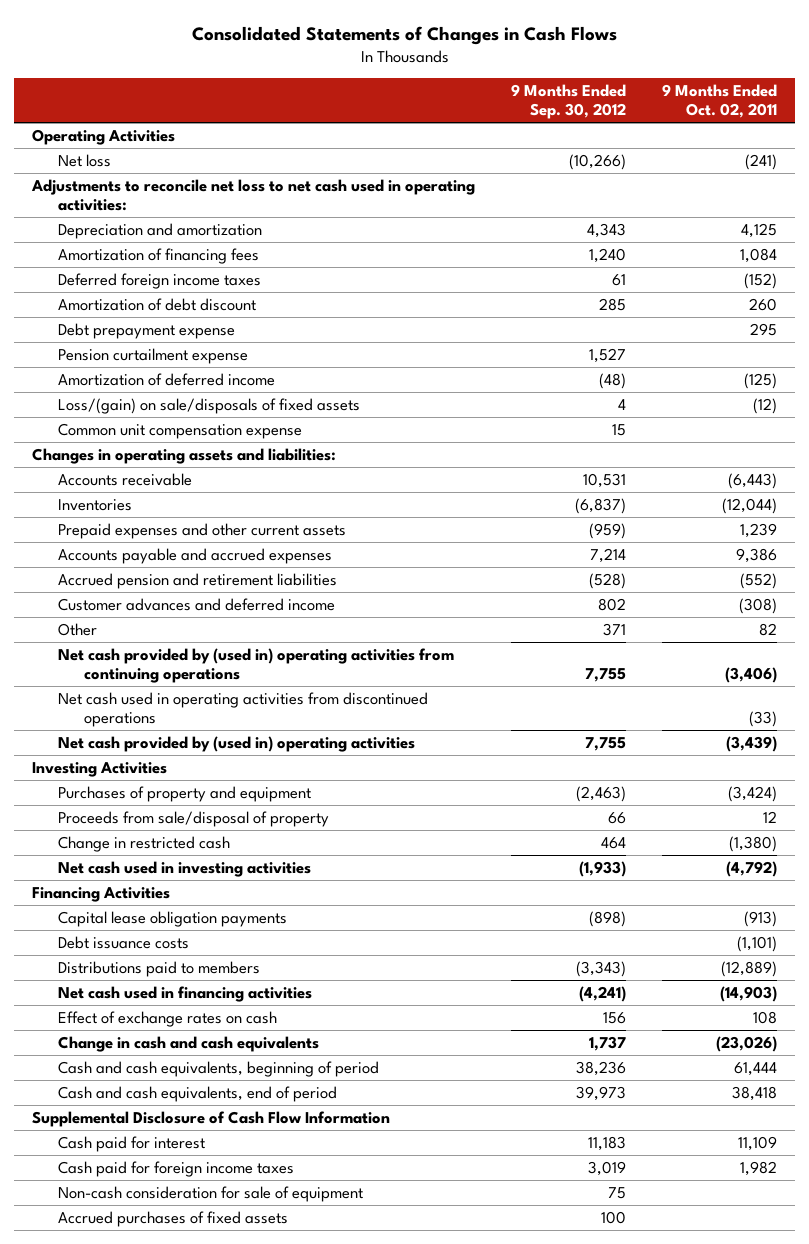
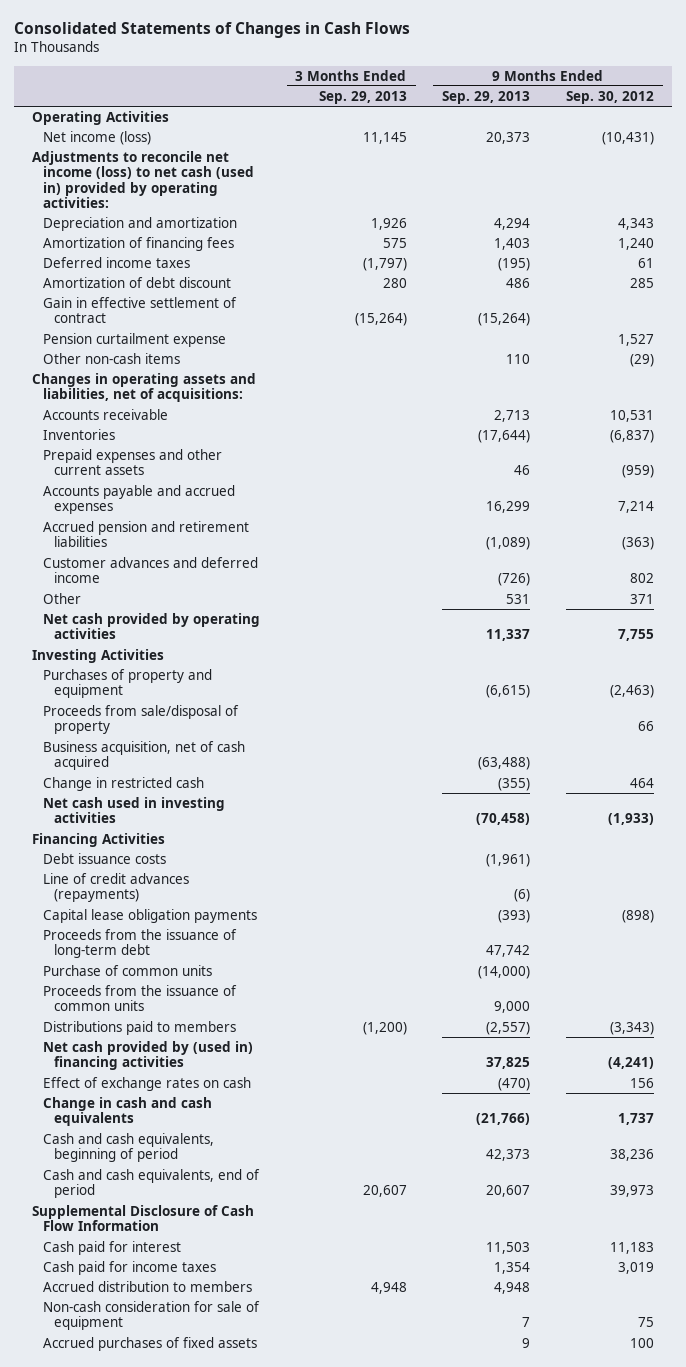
- | 9 Months Ended Sep. 30, 2012 | 9 Months Ended Oct. 02, 2011
+ | 3 Months Ended Sep. 29, 2013 | 9 Months Ended Sep. 29, 2013 | 9 Months Ended Sep. 30, 2012
- Net loss | (10,266) | (241)
- Adjustments to reconcile net loss to net cash used in operating activities:
+ Net income (loss) | 11,145 | 20,373 | (10,431)
+ Adjustments to reconcile net income (loss) to net cash (used in) provided by operating activities:
- Deferred foreign income taxes | 61 | (152)
+ Deferred income taxes | (1,797) | (195) | 61
- Debt prepayment expense | | 295
+ Gain in effective settlement of contract | (15,264) | (15,264) |
- Amortization of deferred income | (48) | (125)
- Loss/(gain) on sale/disposals of fixed assets | 4 | (12)
- Common unit compensation expense | 15 |
- Changes in operating assets and liabilities:
+ Other non-cash items | | 110 | (29)
+ Changes in operating assets and liabilities, net of acquisitions:
- Accrued pension and retirement liabilities | (528) | (552)
+ Accrued pension and retirement liabilities | | (1,089) | (363)
- Net cash provided by (used in) operating activities from continuing operations | 7,755 | (3,406)
- Net cash used in operating activities from discontinued operations | | (33)
- Net cash provided by (used in) operating activities | 7,755 | (3,439)
+ Net cash provided by operating activities | | 11,337 | 7,755
+ Business acquisition, net of cash acquired | | (63,488) |
+ Line of credit advances (repayments) | | (6) |
moved down: Capital lease obligation payments | | (393) | (898)
+ Proceeds from the issuance of long-term debt | | 47,742 |
+ Purchase of common units | | (14,000) |
+ Proceeds from the issuance of common units | | 9,000 |
- Net cash used in financing activities | (4,241) | (14,903)
+ Net cash provided by (used in) financing activities | | 37,825 | (4,241)
- Cash paid for foreign income taxes | 3,019 | 1,982
+ Cash paid for income taxes | | 1,354 | 3,019
+ Accrued distribution to members | 4,948 | 4,948 |

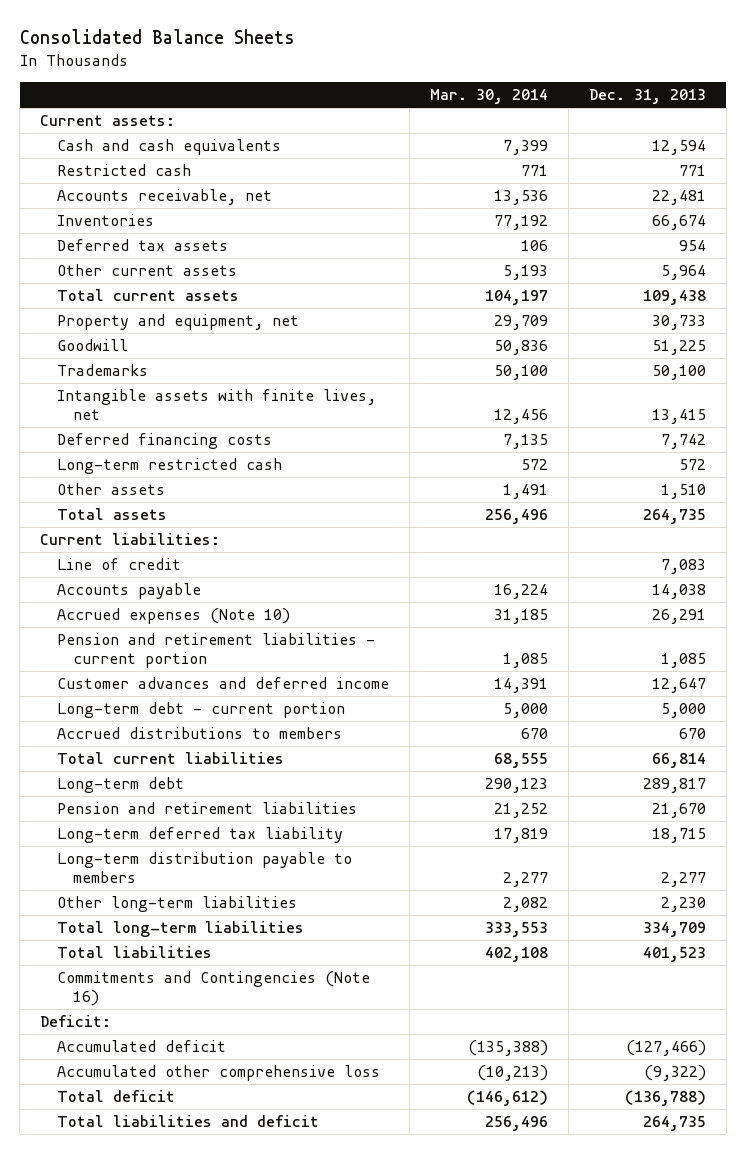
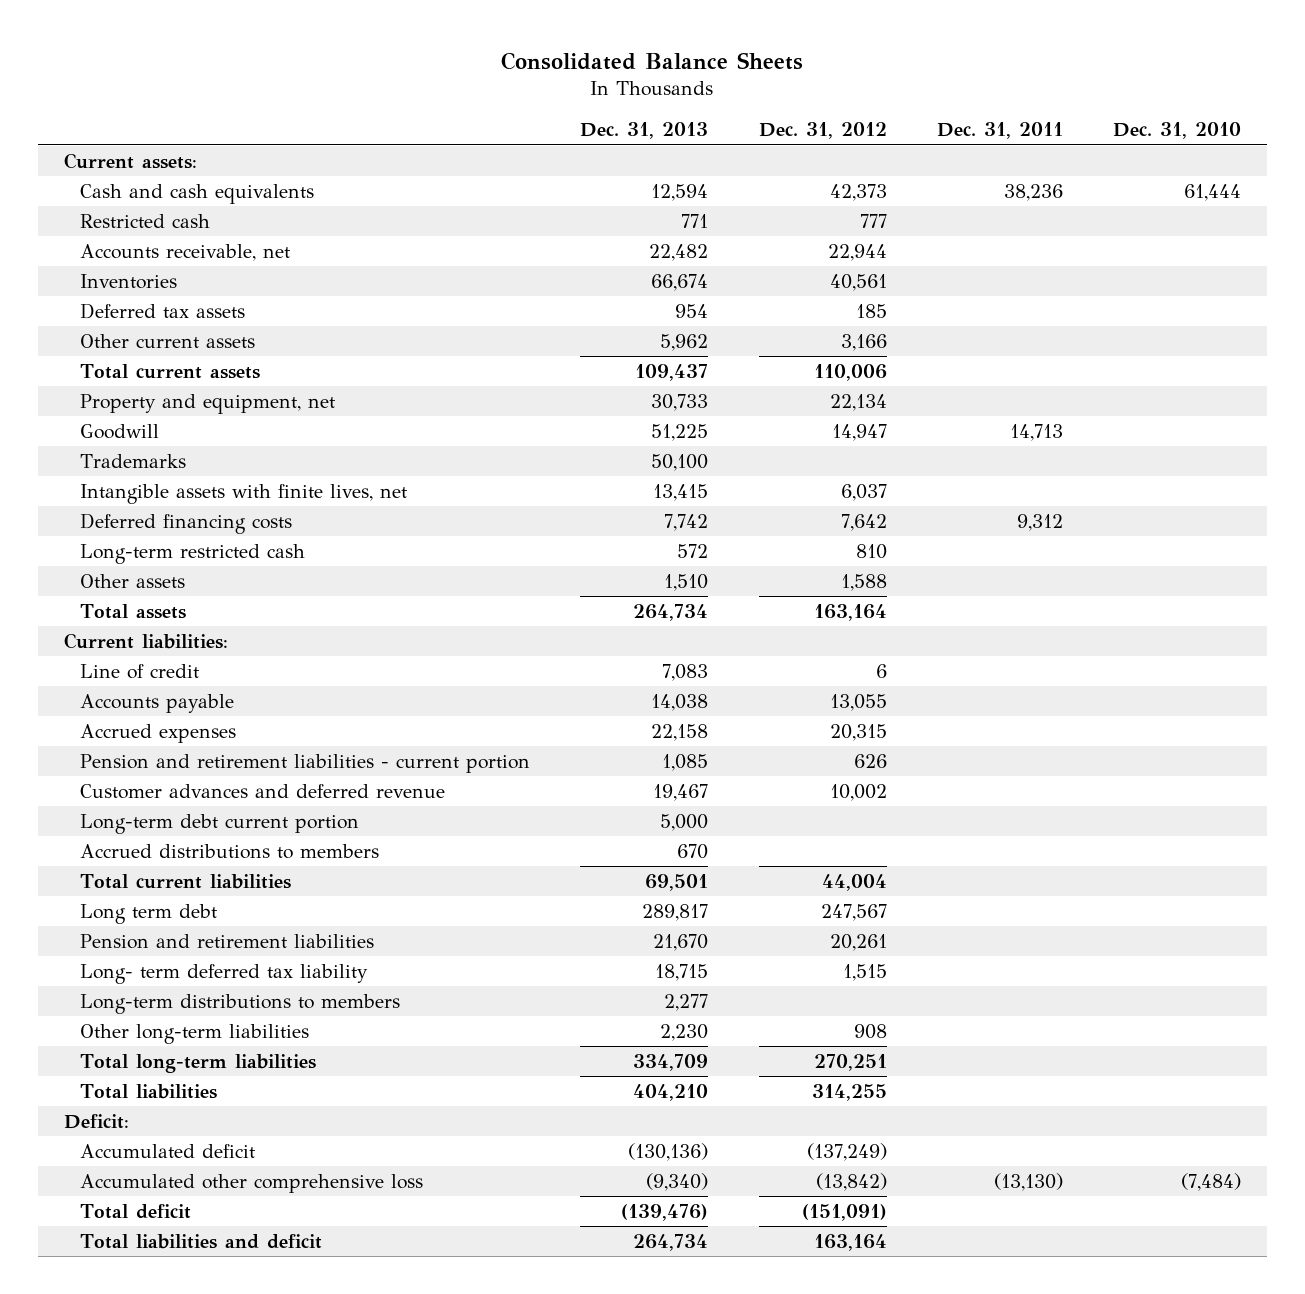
- | Mar. 30, 2014 | Dec. 31, 2013
+ | Dec. 31, 2013 | Dec. 31, 2012 | Dec. 31, 2011 | Dec. 31, 2010
- Accounts receivable, net | 13,536 | 22,481
+ Accounts receivable, net | 22,482 | 22,944 | |
- Other current assets | 5,193 | 5,964
- Total current assets | 104,197 | 109,438
+ Other current assets | 5,962 | 3,166 | |
+ Total current assets | 109,437 | 110,006 | |
- Total assets | 256,496 | 264,735
+ Total assets | 264,734 | 163,164 | |
- Accrued expenses (Note 10) | 31,185 | 26,291
+ Accrued expenses | 22,158 | 20,315 | |
- Customer advances and deferred income | 14,391 | 12,647
- Long-term debt - current portion | 5,000 | 5,000
+ Customer advances and deferred revenue | 19,467 | 10,002 | |
+ Long-term debt current portion | 5,000 | | |
- Total current liabilities | 68,555 | 66,814
- Long-term debt | 290,123 | 289,817
+ Total current liabilities | 69,501 | 44,004 | |
+ Long term debt | 289,817 | 247,567 | |
- Long-term deferred tax liability | 17,819 | 18,715
- Long-term distribution payable to members | 2,277 | 2,277
+ Long- term deferred tax liability | 18,715 | 1,515 | |
+ Long-term distributions to members | 2,277 | | |
- Total liabilities | 402,108 | 401,523
- Commitments and Contingencies (Note 16)
+ Total liabilities | 404,210 | 314,255 | |
- Accumulated deficit | (135,388) | (127,466)
- Accumulated other comprehensive loss | (10,213) | (9,322)
- Total deficit | (146,612) | (136,788)
- Total liabilities and deficit | 256,496 | 264,735
+ Accumulated deficit | (130,136) | (137,249) | |
+ Accumulated other comprehensive loss | (9,340) | (13,842) | (13,130) | (7,484)
+ Total deficit | (139,476) | (151,091) | |
+ Total liabilities and deficit | 264,734 | 163,164 | |

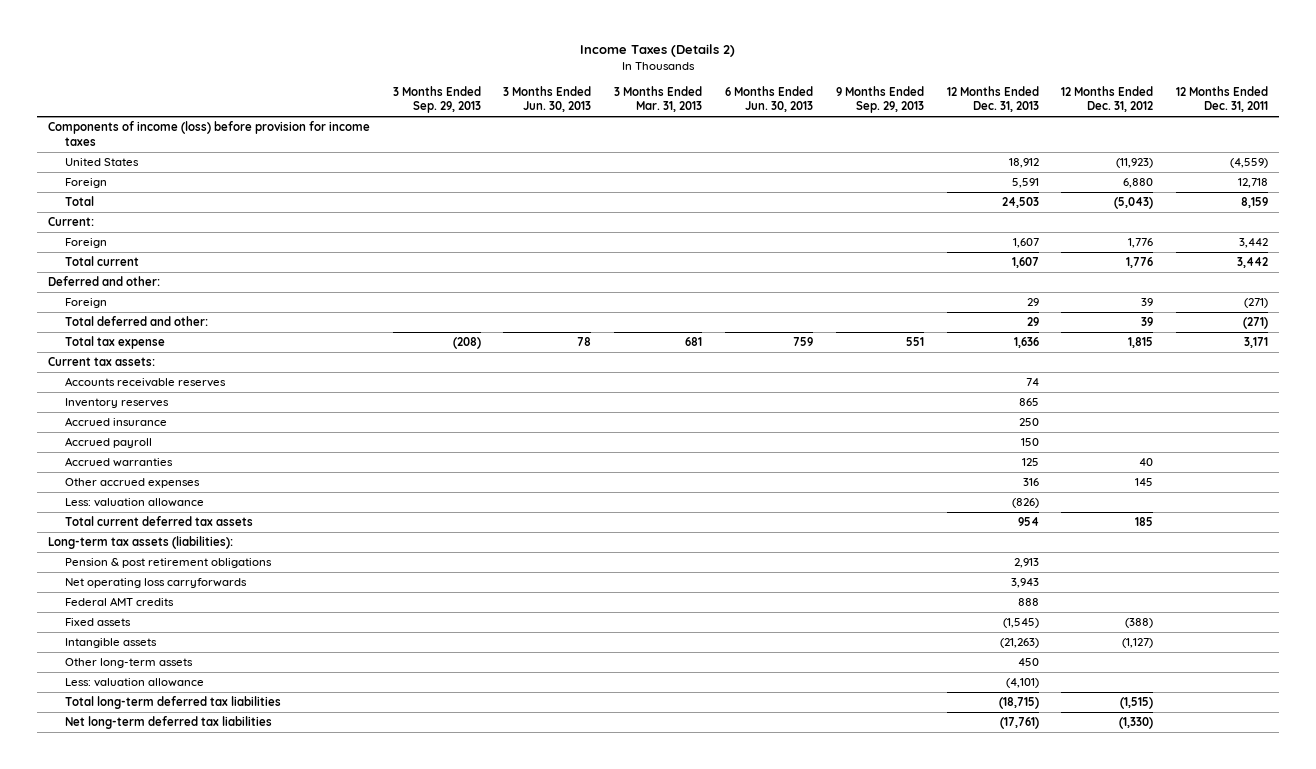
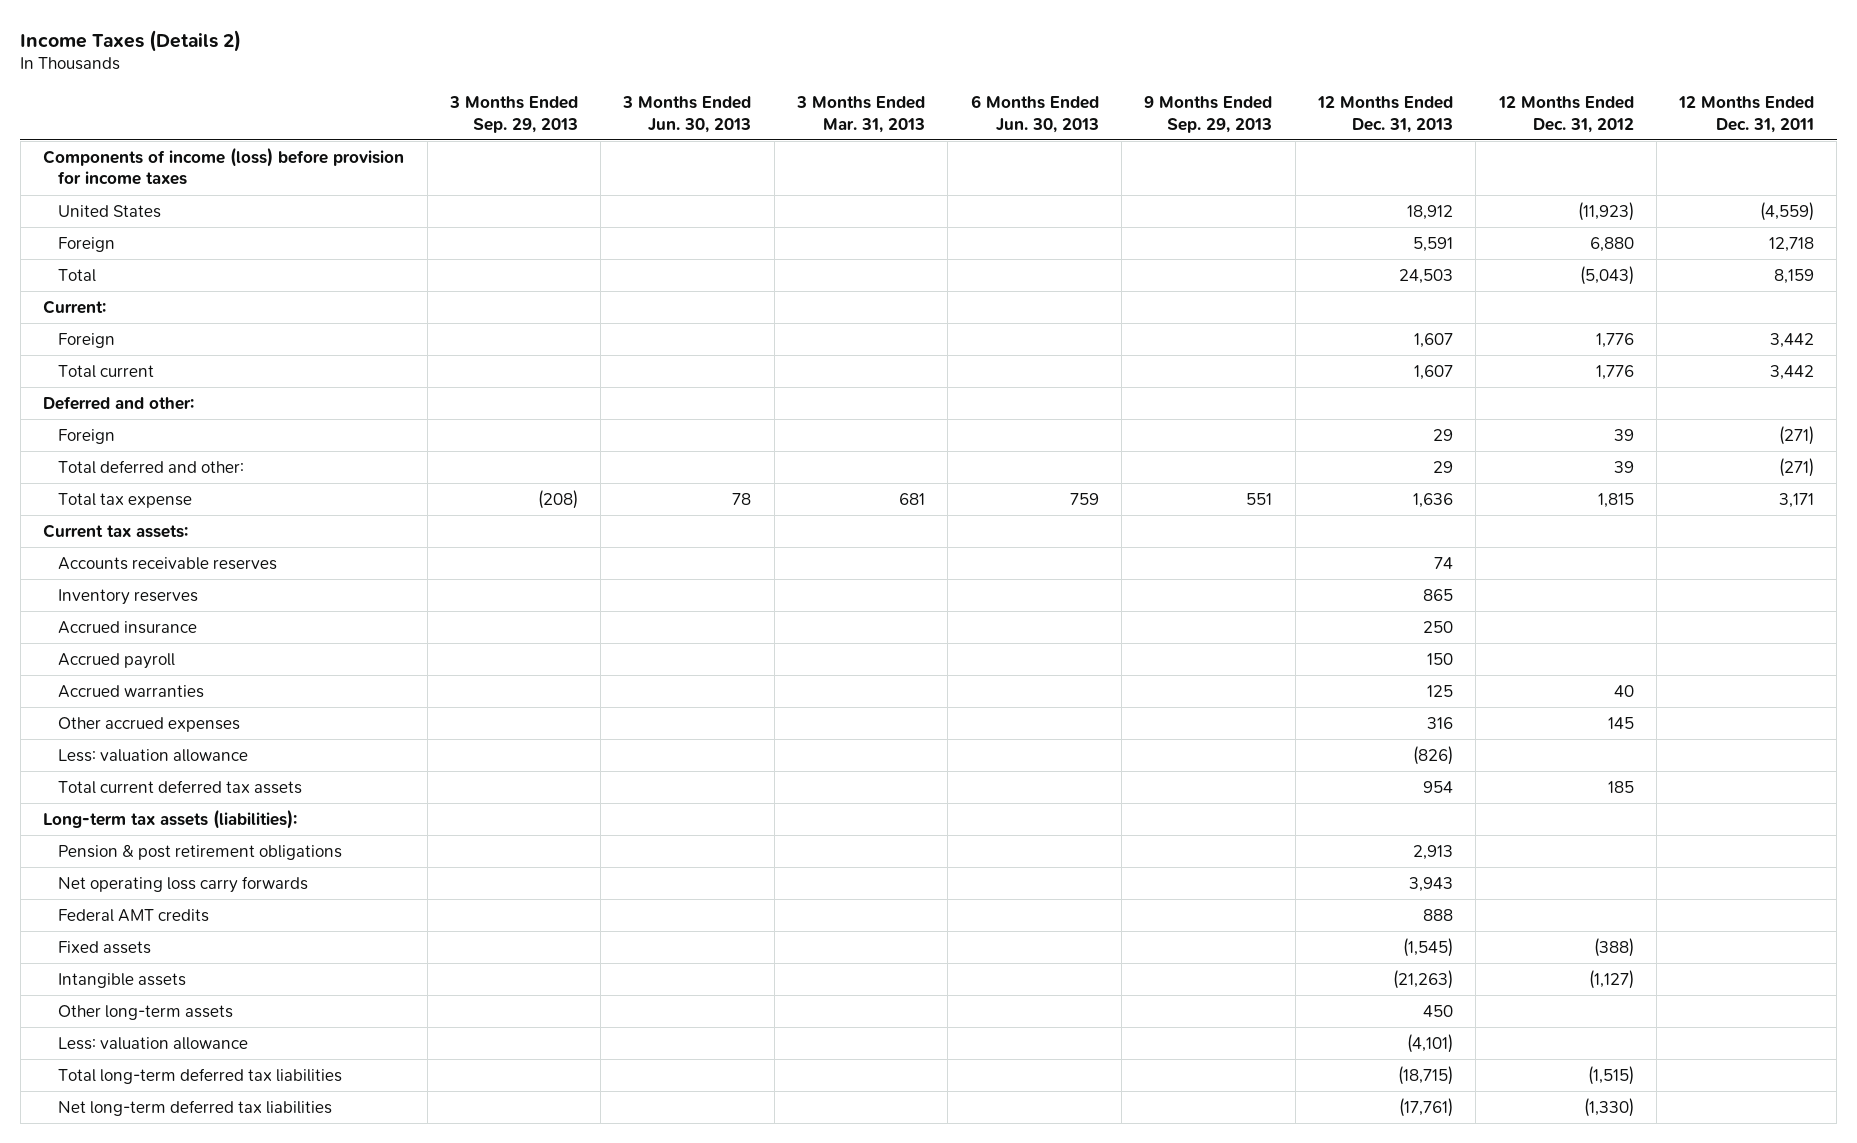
- Net operating loss carryforwards | | | | | | 3,943 | |
+ Net operating loss carry forwards | | | | | | 3,943 | |

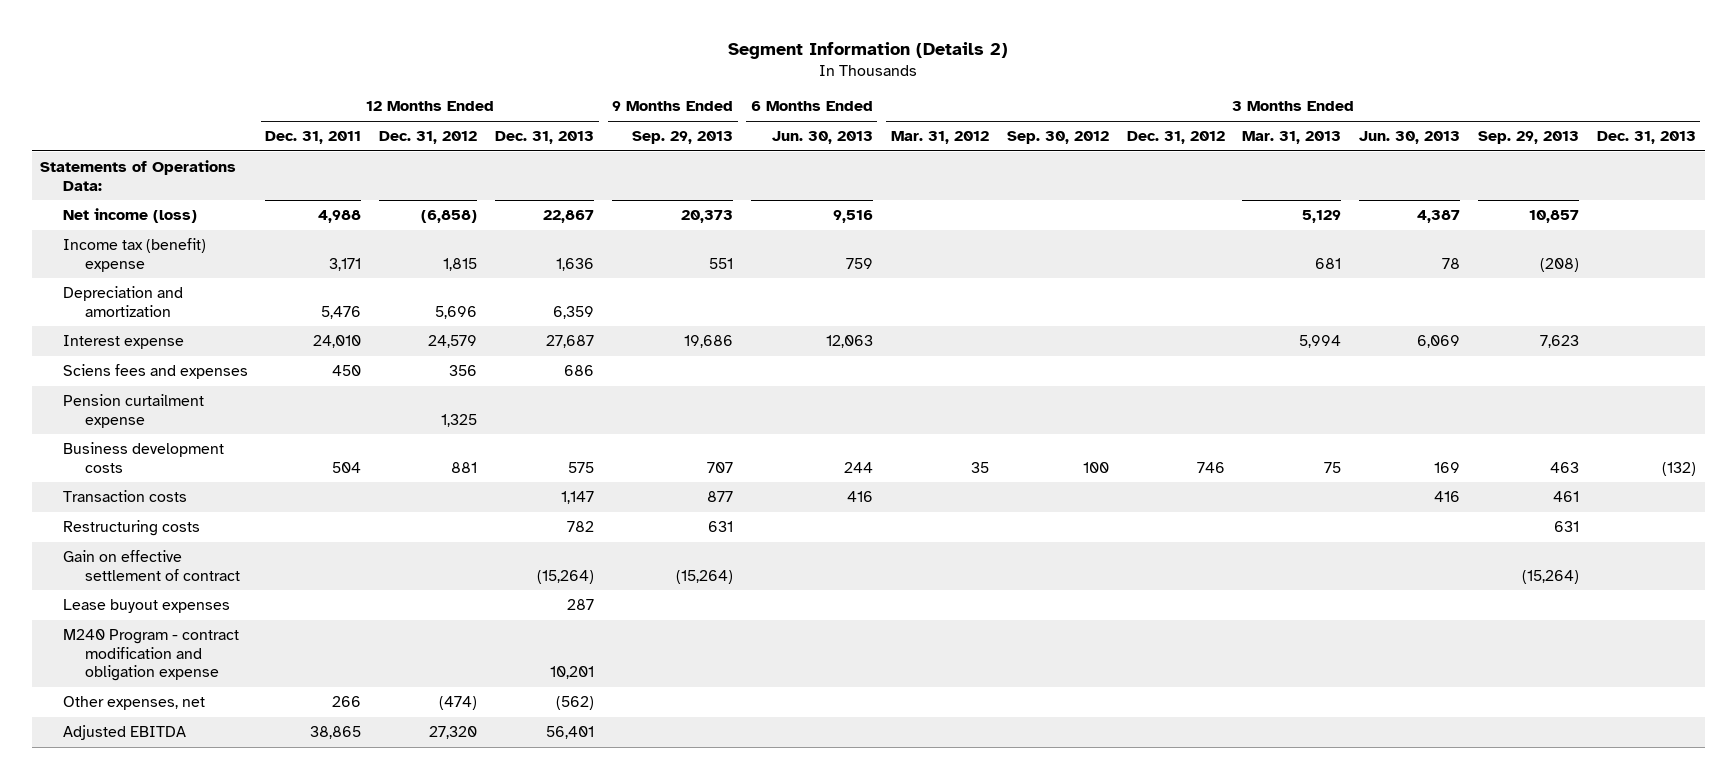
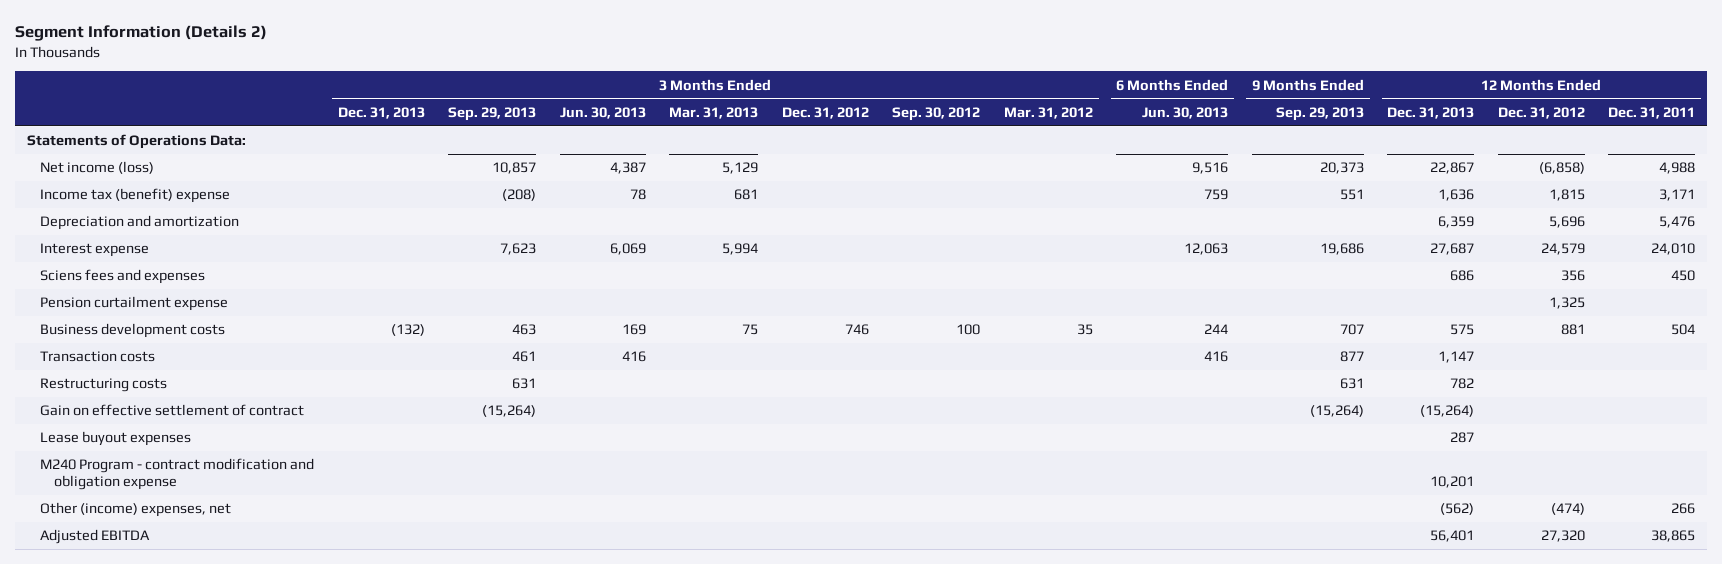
- | 12 Months Ended Dec. 31, 2011 | 12 Months Ended Dec. 31, 2012 | 12 Months Ended Dec. 31, 2013 | 9 Months Ended Sep. 29, 2013 | 6 Months Ended Jun. 30, 2013 | 3 Months Ended Mar. 31, 2012 | 3 Months Ended Sep. 30, 2012 | 3 Months Ended Dec. 31, 2012 | 3 Months Ended Mar. 31, 2013 | 3 Months Ended Jun. 30, 2013 | 3 Months Ended Sep. 29, 2013 | 3 Months Ended Dec. 31, 2013
+ | 3 Months Ended Dec. 31, 2013 | 3 Months Ended Sep. 29, 2013 | 3 Months Ended Jun. 30, 2013 | 3 Months Ended Mar. 31, 2013 | 3 Months Ended Dec. 31, 2012 | 3 Months Ended Sep. 30, 2012 | 3 Months Ended Mar. 31, 2012 | 6 Months Ended Jun. 30, 2013 | 9 Months Ended Sep. 29, 2013 | 12 Months Ended Dec. 31, 2013 | 12 Months Ended Dec. 31, 2012 | 12 Months Ended Dec. 31, 2011
- Other expenses, net | 266 | (474) | (562) | | | | | | | | |
+ Other (income) expenses, net | | | | | | | | | | (562) | (474) | 266

